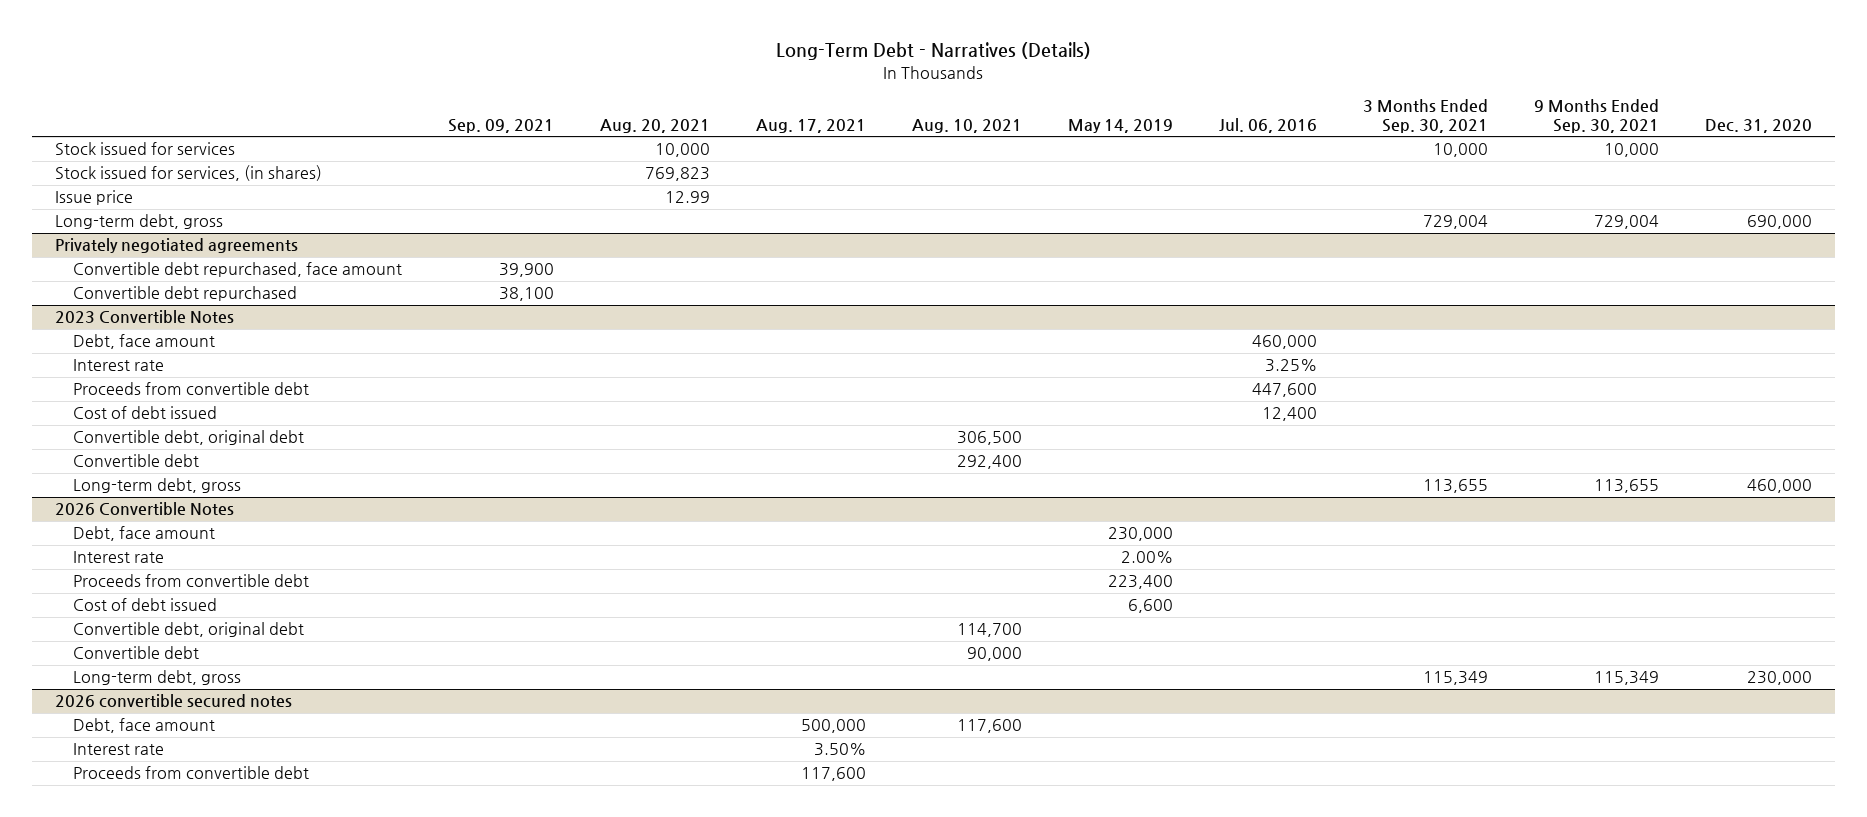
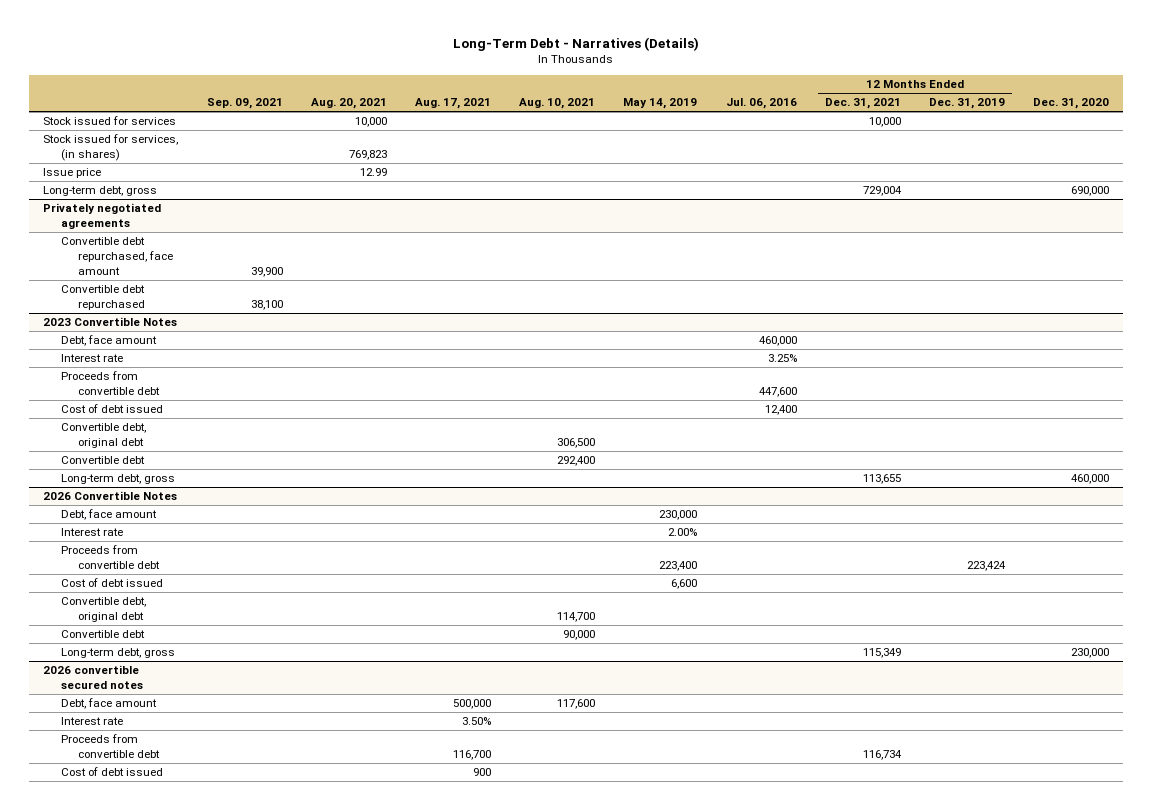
- | Sep. 09, 2021 | Aug. 20, 2021 | Aug. 17, 2021 | Aug. 10, 2021 | May 14, 2019 | Jul. 06, 2016 | 3 Months Ended Sep. 30, 2021 | 9 Months Ended Sep. 30, 2021 | Dec. 31, 2020
+ | Sep. 09, 2021 | Aug. 20, 2021 | Aug. 17, 2021 | Aug. 10, 2021 | May 14, 2019 | Jul. 06, 2016 | 12 Months Ended Dec. 31, 2021 | 12 Months Ended Dec. 31, 2019 | Dec. 31, 2020
@ 2026 convertible secured notes
- Proceeds from convertible debt | | | 117,600 | | | | | |
+ Proceeds from convertible debt | | | 116,700 | | | | 116,734 | |
+ Cost of debt issued | | | 900 | | | | | |

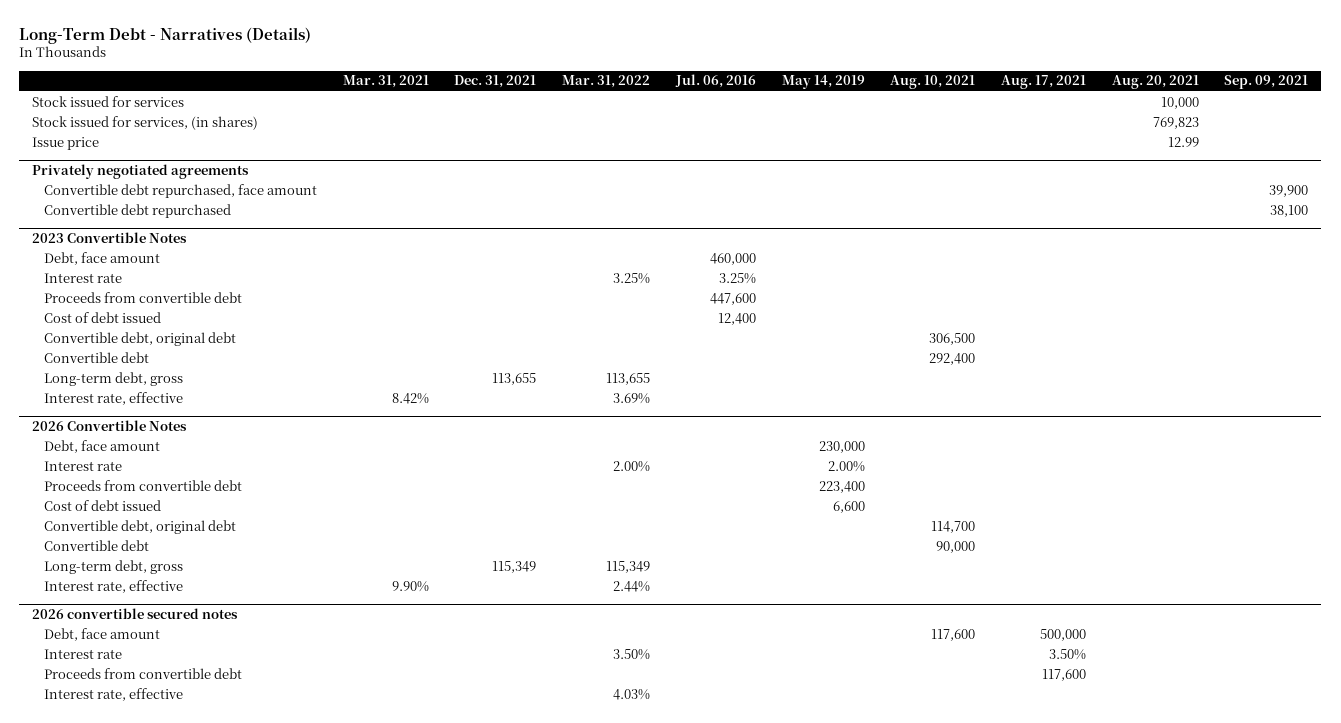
- | Sep. 09, 2021 | Aug. 20, 2021 | Aug. 17, 2021 | Aug. 10, 2021 | May 14, 2019 | Jul. 06, 2016 | 12 Months Ended Dec. 31, 2021 | 12 Months Ended Dec. 31, 2019 | Dec. 31, 2020
+ | Mar. 31, 2021 | Dec. 31, 2021 | Mar. 31, 2022 | Jul. 06, 2016 | May 14, 2019 | Aug. 10, 2021 | Aug. 17, 2021 | Aug. 20, 2021 | Sep. 09, 2021
- Long-term debt, gross | | | | | | | 729,004 | | 690,000
@ 2023 Convertible Notes
+ Interest rate, effective | 8.42% | | 3.69% | | | | | |
@ 2026 Convertible Notes
+ Interest rate, effective | 9.90% | | 2.44% | | | | | |
@ 2026 convertible secured notes
- Proceeds from convertible debt | | | 116,700 | | | | 116,734 | |
- Cost of debt issued | | | 900 | | | | | |
+ Proceeds from convertible debt | | | | | | | 117,600 | |
+ Interest rate, effective | | | 4.03% | | | | | |

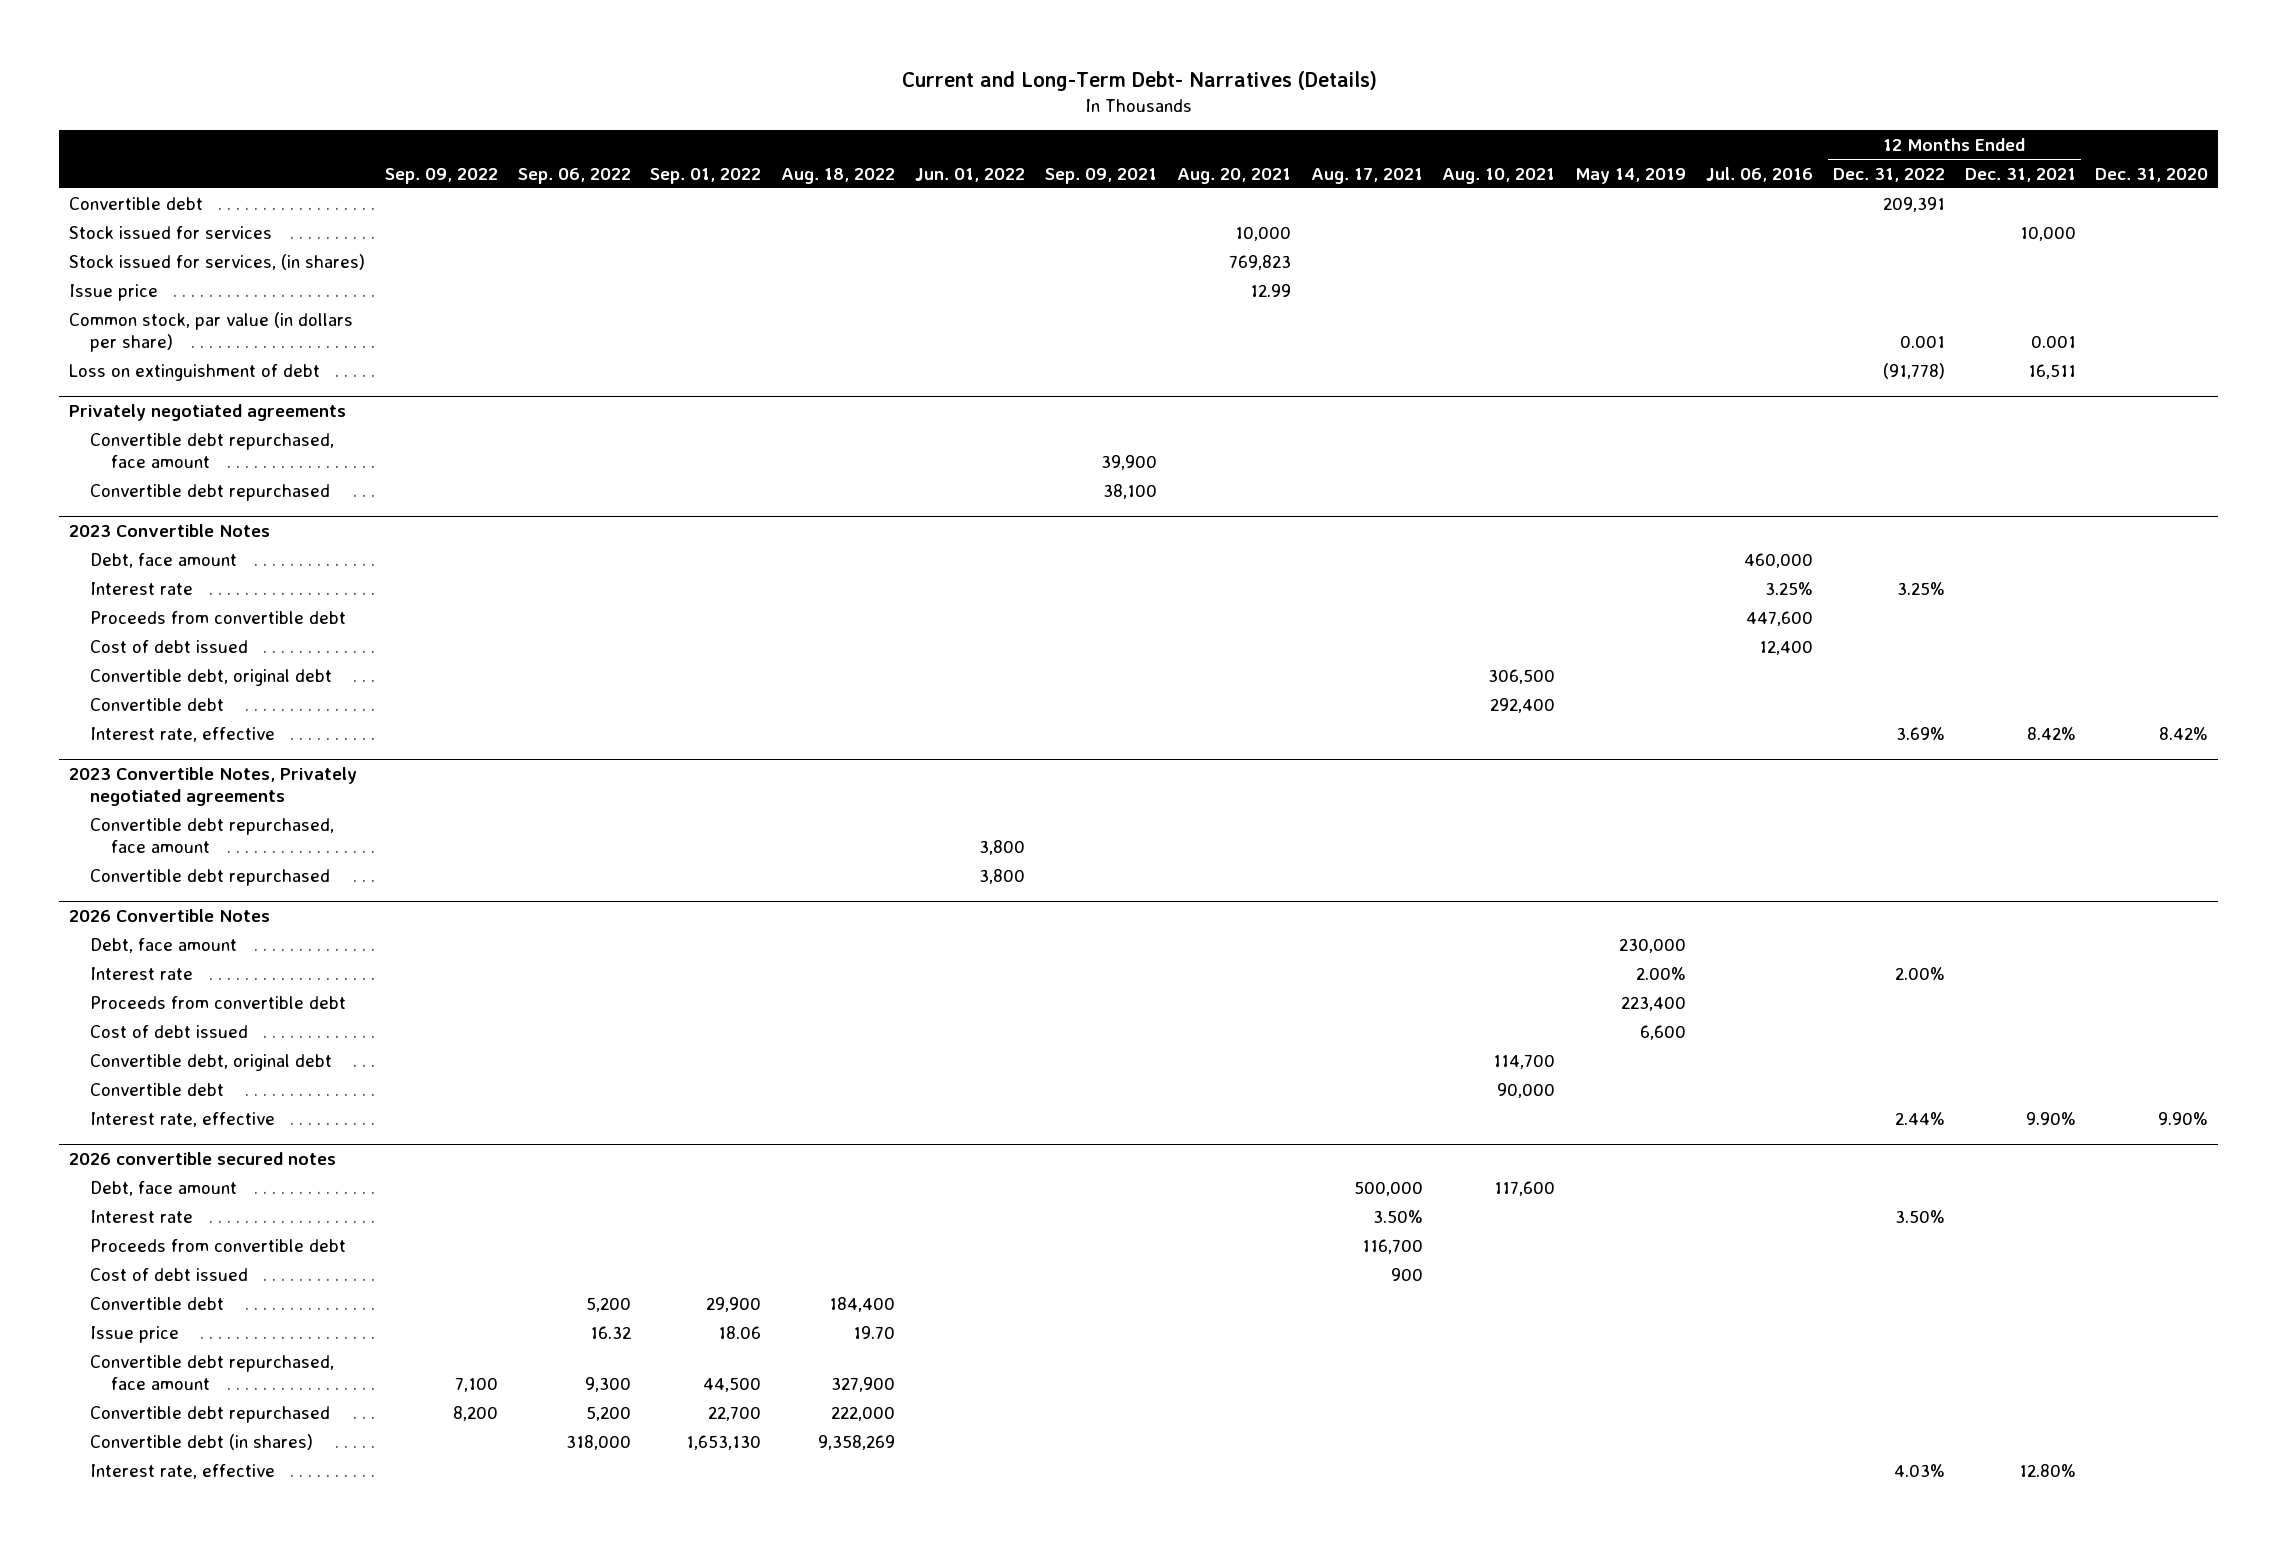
- Long-Term Debt - Narratives (Details)
+ Current and Long-Term Debt- Narratives (Details)
- | Mar. 31, 2021 | Dec. 31, 2021 | Mar. 31, 2022 | Jul. 06, 2016 | May 14, 2019 | Aug. 10, 2021 | Aug. 17, 2021 | Aug. 20, 2021 | Sep. 09, 2021
+ | Sep. 09, 2022 | Sep. 06, 2022 | Sep. 01, 2022 | Aug. 18, 2022 | Jun. 01, 2022 | Sep. 09, 2021 | Aug. 20, 2021 | Aug. 17, 2021 | Aug. 10, 2021 | May 14, 2019 | Jul. 06, 2016 | 12 Months Ended Dec. 31, 2022 | 12 Months Ended Dec. 31, 2021 | Dec. 31, 2020
+ Convertible debt | | | | | | | | | | | | 209,391 | |
+ Common stock, par value (in dollars per share) | | | | | | | | | | | | 0.001 | 0.001 |
+ Loss on extinguishment of debt | | | | | | | | | | | | (91,778) | 16,511 |
@ 2023 Convertible Notes
- Long-term debt, gross | | 113,655 | 113,655 | | | | | |
+ 2023 Convertible Notes, Privately negotiated agreements
+ Convertible debt repurchased, face amount | | | | | 3,800 | | | | | | | | |
+ Convertible debt repurchased | | | | | 3,800 | | | | | | | | |
@ 2026 Convertible Notes
- Long-term debt, gross | | 115,349 | 115,349 | | | | | |
@ 2026 convertible secured notes
- Proceeds from convertible debt | | | | | | | 117,600 | |
+ Proceeds from convertible debt | | | | | | | | 116,700 | | | | | |
+ Cost of debt issued | | | | | | | | 900 | | | | | |
+ Convertible debt | | 5,200 | 29,900 | 184,400 | | | | | | | | | |
+ Issue price | | 16.32 | 18.06 | 19.70 | | | | | | | | | |
+ Convertible debt repurchased, face amount | 7,100 | 9,300 | 44,500 | 327,900 | | | | | | | | | |
+ Convertible debt repurchased | 8,200 | 5,200 | 22,700 | 222,000 | | | | | | | | | |
+ Convertible debt (in shares) | | 318,000 | 1,653,130 | 9,358,269 | | | | | | | | | |

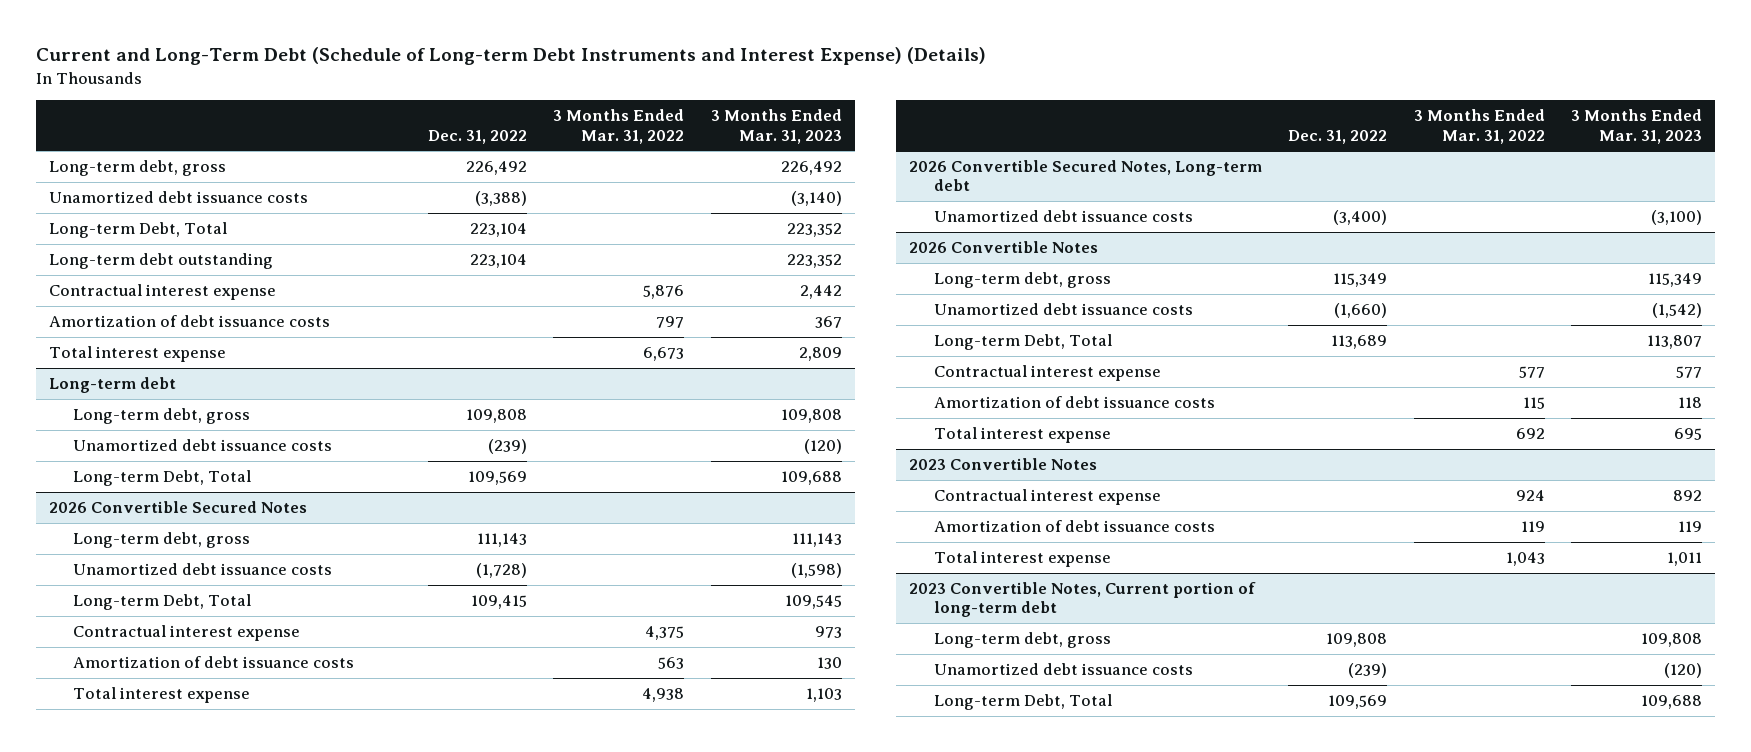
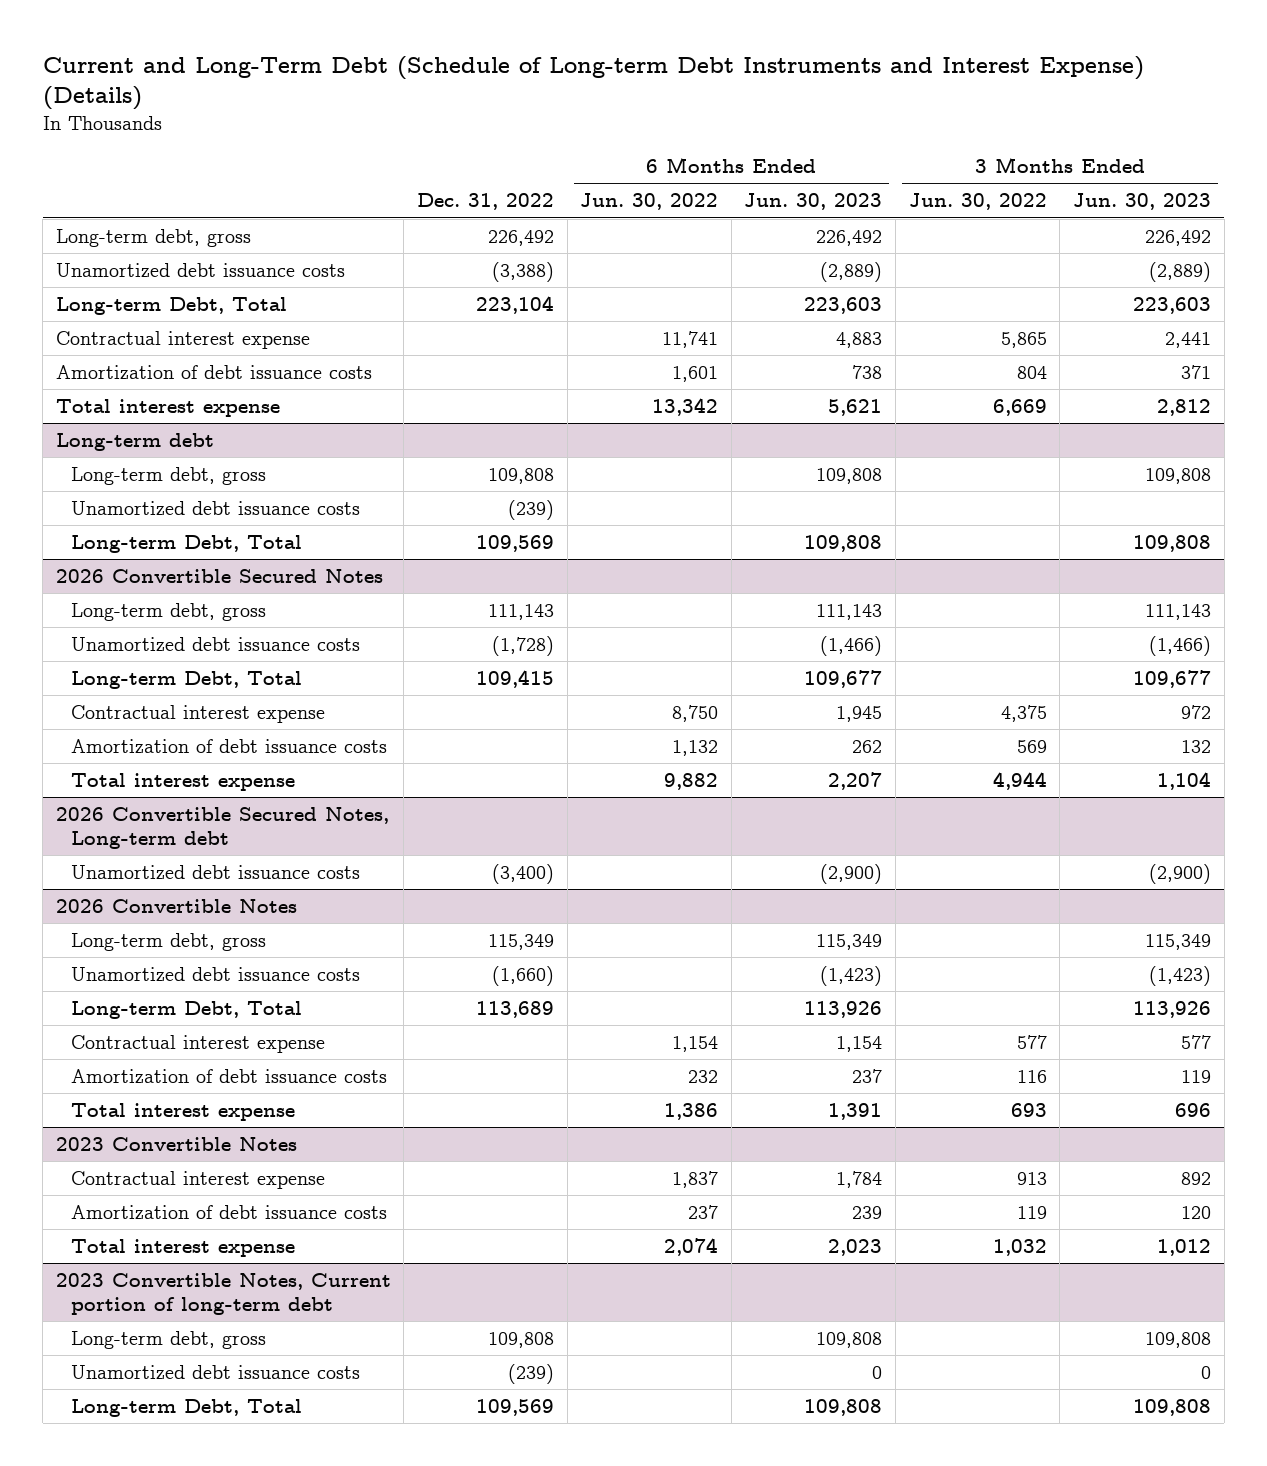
- | Dec. 31, 2022 | 3 Months Ended Mar. 31, 2022 | 3 Months Ended Mar. 31, 2023
+ | Dec. 31, 2022 | 6 Months Ended Jun. 30, 2022 | 6 Months Ended Jun. 30, 2023 | 3 Months Ended Jun. 30, 2022 | 3 Months Ended Jun. 30, 2023
- Long-term debt outstanding | 223,104 | | 223,352

